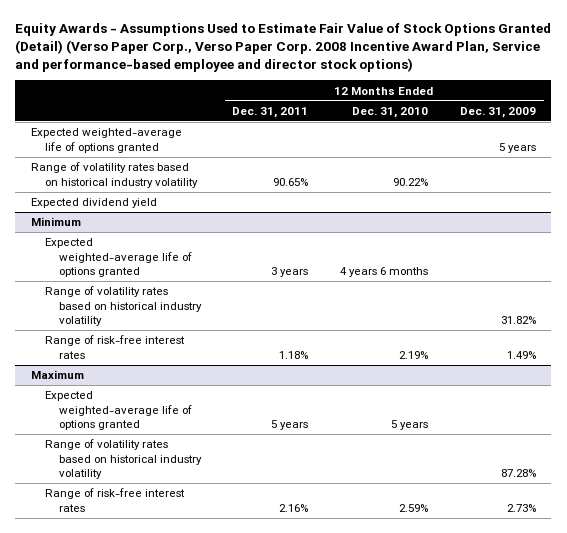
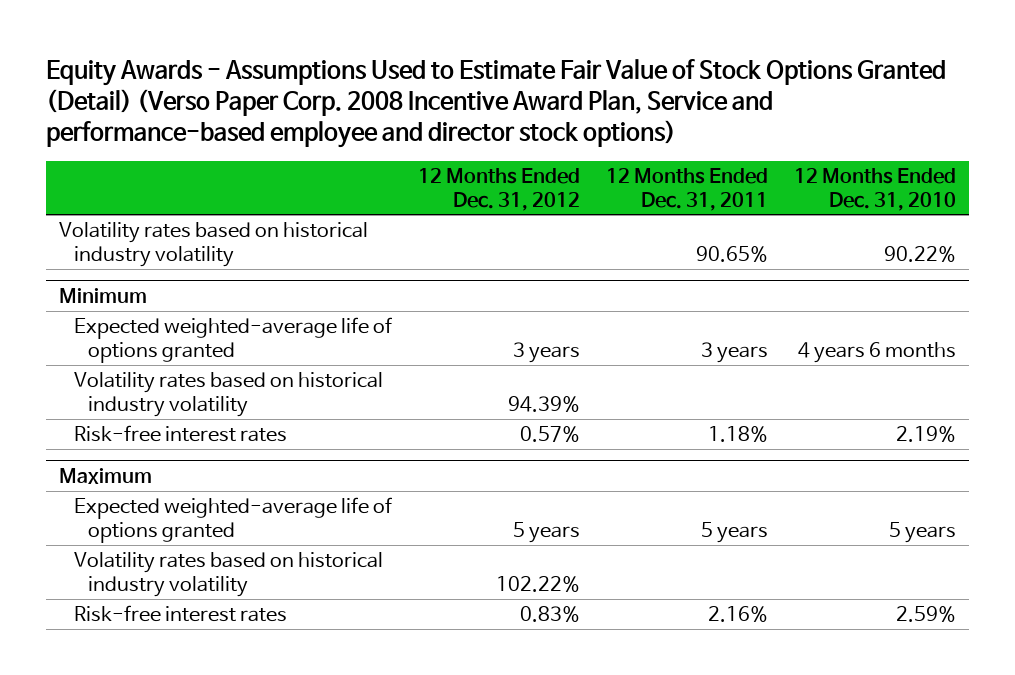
- Equity Awards - Assumptions Used to Estimate Fair Value of Stock Options Granted (Detail) (Verso Paper Corp., Verso Paper Corp. 2008 Incentive Award Plan, Service and performance-based employee and director stock options)
+ Equity Awards - Assumptions Used to Estimate Fair Value of Stock Options Granted (Detail) (Verso Paper Corp. 2008 Incentive Award Plan, Service and performance-based employee and director stock options)
- | 12 Months Ended Dec. 31, 2011 | 12 Months Ended Dec. 31, 2010 | 12 Months Ended Dec. 31, 2009
+ | 12 Months Ended Dec. 31, 2012 | 12 Months Ended Dec. 31, 2011 | 12 Months Ended Dec. 31, 2010
- Expected weighted-average life of options granted | | | 5 years
- Range of volatility rates based on historical industry volatility | 90.65% | 90.22% |
- Expected dividend yield
+ Volatility rates based on historical industry volatility | | 90.65% | 90.22%
@ Minimum
- Range of volatility rates based on historical industry volatility | | | 31.82%
- Range of risk-free interest rates | 1.18% | 2.19% | 1.49%
+ Volatility rates based on historical industry volatility | 94.39% | |
+ Risk-free interest rates | 0.57% | 1.18% | 2.19%
@ Maximum
- Range of volatility rates based on historical industry volatility | | | 87.28%
- Range of risk-free interest rates | 2.16% | 2.59% | 2.73%
+ Volatility rates based on historical industry volatility | 102.22% | |
+ Risk-free interest rates | 0.83% | 2.16% | 2.59%

